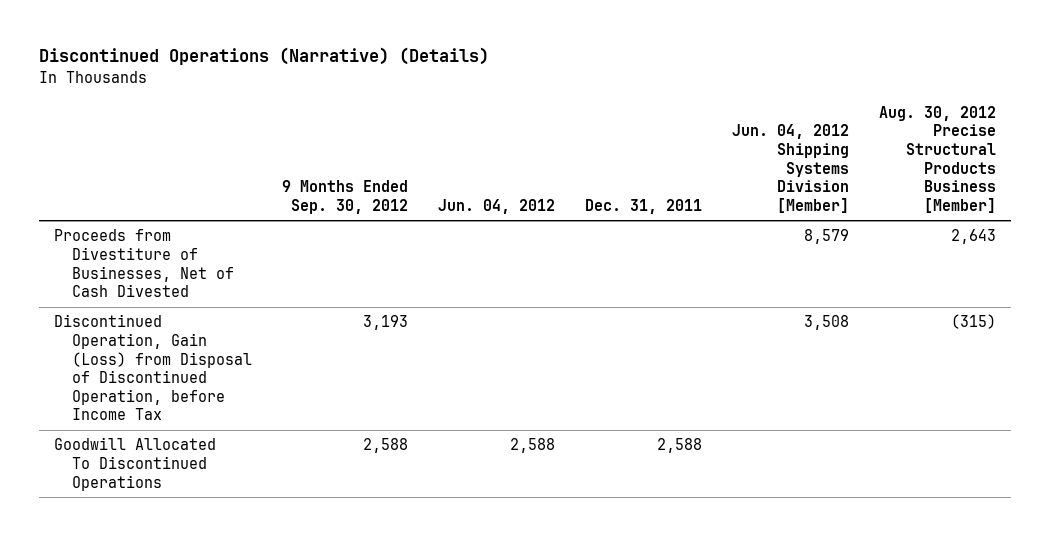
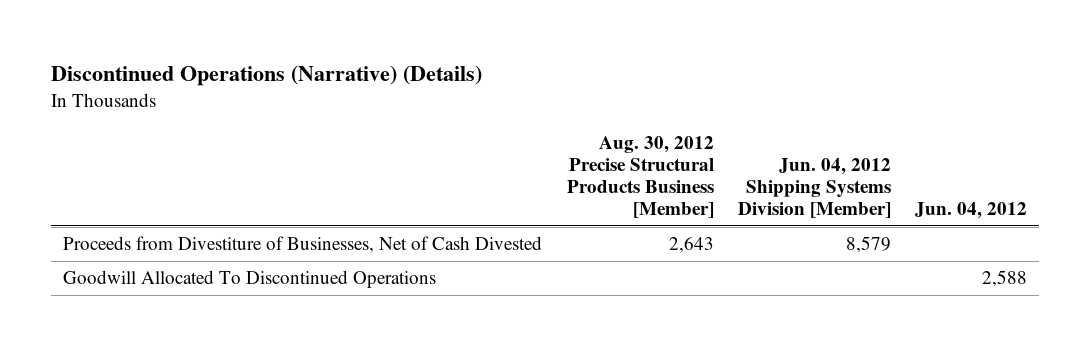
- | 9 Months Ended Sep. 30, 2012 | Jun. 04, 2012 | Dec. 31, 2011 | Jun. 04, 2012 Shipping Systems Division [Member] | Aug. 30, 2012 Precise Structural Products Business [Member]
+ | Aug. 30, 2012 Precise Structural Products Business [Member] | Jun. 04, 2012 Shipping Systems Division [Member] | Jun. 04, 2012
- Discontinued Operation, Gain (Loss) from Disposal of Discontinued Operation, before Income Tax | 3,193 | | | 3,508 | (315)

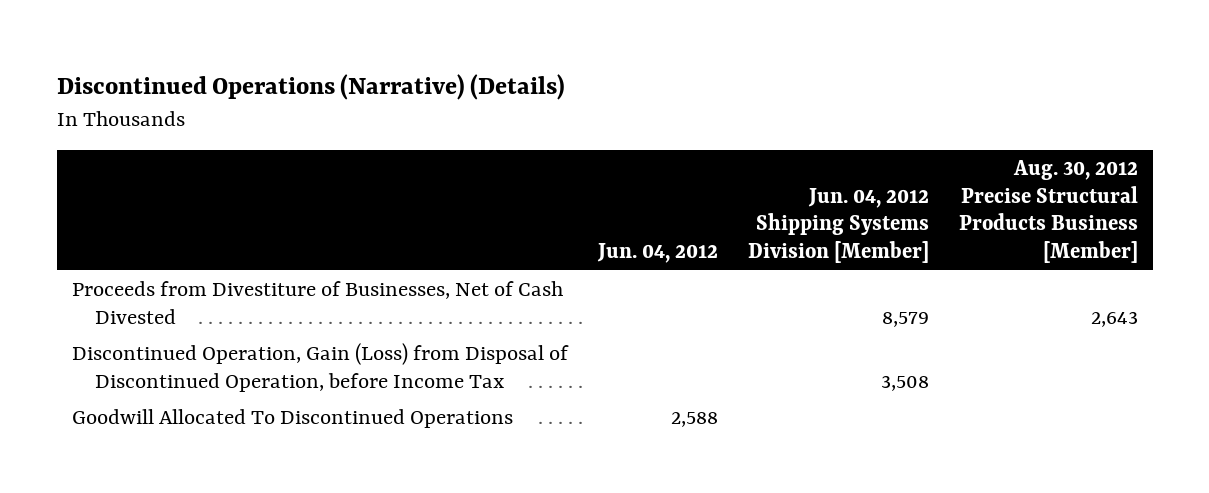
- | Aug. 30, 2012 Precise Structural Products Business [Member] | Jun. 04, 2012 Shipping Systems Division [Member] | Jun. 04, 2012
+ | Jun. 04, 2012 | Jun. 04, 2012 Shipping Systems Division [Member] | Aug. 30, 2012 Precise Structural Products Business [Member]
+ Discontinued Operation, Gain (Loss) from Disposal of Discontinued Operation, before Income Tax | | 3,508 |

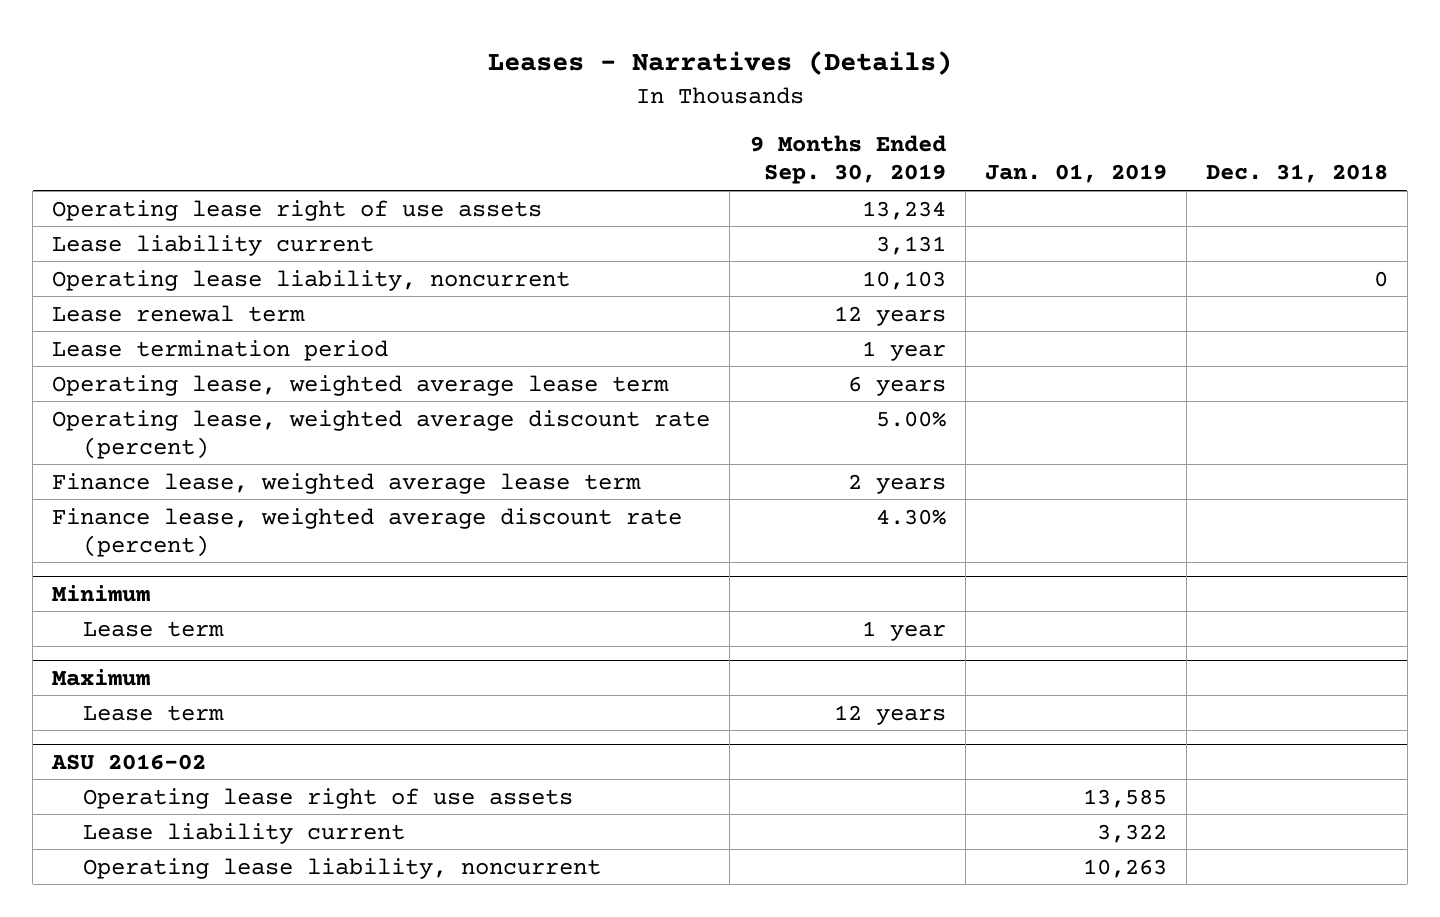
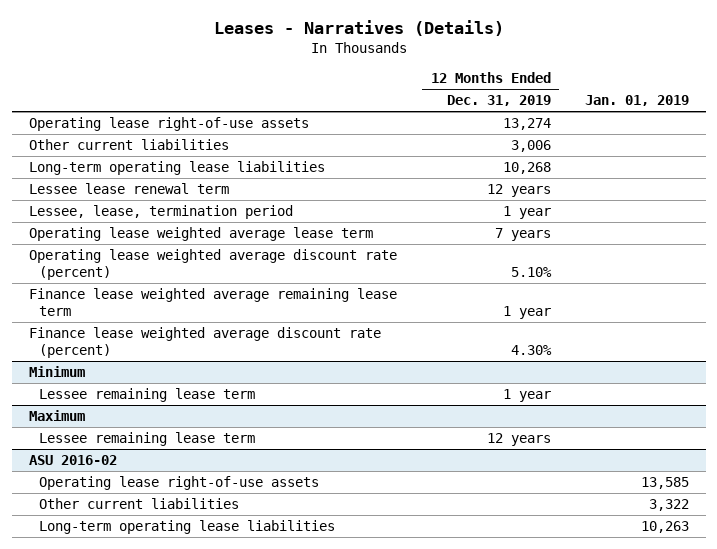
- | 9 Months Ended Sep. 30, 2019 | Jan. 01, 2019 | Dec. 31, 2018
+ | 12 Months Ended Dec. 31, 2019 | Jan. 01, 2019
- Operating lease right of use assets | 13,234 | |
- Lease liability current | 3,131 | |
- Operating lease liability, noncurrent | 10,103 | | 0
- Lease renewal term | 12 years | |
- Lease termination period | 1 year | |
- Operating lease, weighted average lease term | 6 years | |
- Operating lease, weighted average discount rate (percent) | 5.00% | |
- Finance lease, weighted average lease term | 2 years | |
- Finance lease, weighted average discount rate (percent) | 4.30% | |
+ Operating lease right-of-use assets | 13,274 |
+ Other current liabilities | 3,006 |
+ Long-term operating lease liabilities | 10,268 |
+ Lessee lease renewal term | 12 years |
+ Lessee, lease, termination period | 1 year |
+ Operating lease weighted average lease term | 7 years |
+ Operating lease weighted average discount rate (percent) | 5.10% |
+ Finance lease weighted average remaining lease term | 1 year |
+ Finance lease weighted average discount rate (percent) | 4.30% |
@ Minimum
- Lease term | 1 year | |
+ Lessee remaining lease term | 1 year |
@ Maximum
- Lease term | 12 years | |
+ Lessee remaining lease term | 12 years |
@ ASU 2016-02
- Operating lease right of use assets | | 13,585 |
- Lease liability current | | 3,322 |
- Operating lease liability, noncurrent | | 10,263 |
+ Operating lease right-of-use assets | | 13,585
+ Other current liabilities | | 3,322
+ Long-term operating lease liabilities | | 10,263

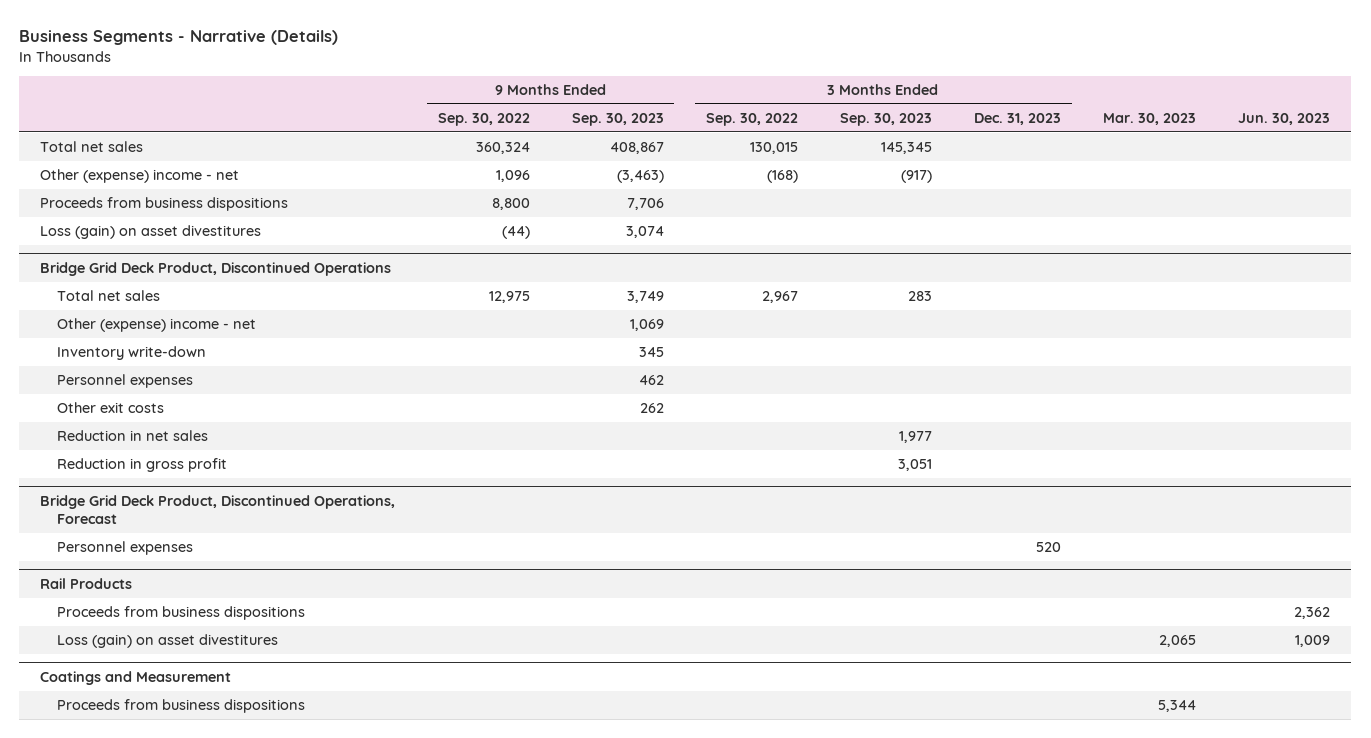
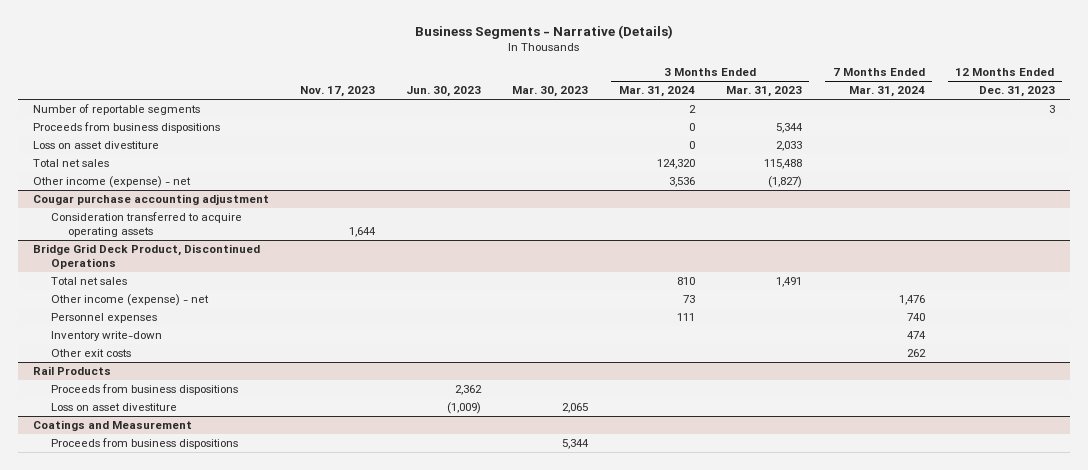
- | 9 Months Ended Sep. 30, 2022 | 9 Months Ended Sep. 30, 2023 | 3 Months Ended Sep. 30, 2022 | 3 Months Ended Sep. 30, 2023 | 3 Months Ended Dec. 31, 2023 | Mar. 30, 2023 | Jun. 30, 2023
+ | Nov. 17, 2023 | Jun. 30, 2023 | Mar. 30, 2023 | 3 Months Ended Mar. 31, 2024 | 3 Months Ended Mar. 31, 2023 | 7 Months Ended Mar. 31, 2024 | 12 Months Ended Dec. 31, 2023
- Other (expense) income - net | 1,096 | (3,463) | (168) | (917) | | |
+ Number of reportable segments | | | | 2 | | | 3
- Loss (gain) on asset divestitures | (44) | 3,074 | | | | |
+ Loss on asset divestiture | | | | 0 | 2,033 | |
moved down: Total net sales | | | | 124,320 | 115,488 | |
+ Other income (expense) - net | | | | 3,536 | (1,827) | |
+ Cougar purchase accounting adjustment
+ Consideration transferred to acquire operating assets | 1,644 | | | | | |
@ Bridge Grid Deck Product, Discontinued Operations
- Other (expense) income - net | | 1,069 | | | | |
+ Other income (expense) - net | | | | 73 | | 1,476 |
moved down: Inventory write-down | | | | | | 474 |
- Reduction in net sales | | | | 1,977 | | |
- Reduction in gross profit | | | | 3,051 | | |
- Bridge Grid Deck Product, Discontinued Operations, Forecast
- Personnel expenses | | | | | 520 | |
@ Rail Products
- Loss (gain) on asset divestitures | | | | | | 2,065 | 1,009
+ Loss on asset divestiture | | (1,009) | 2,065 | | | |

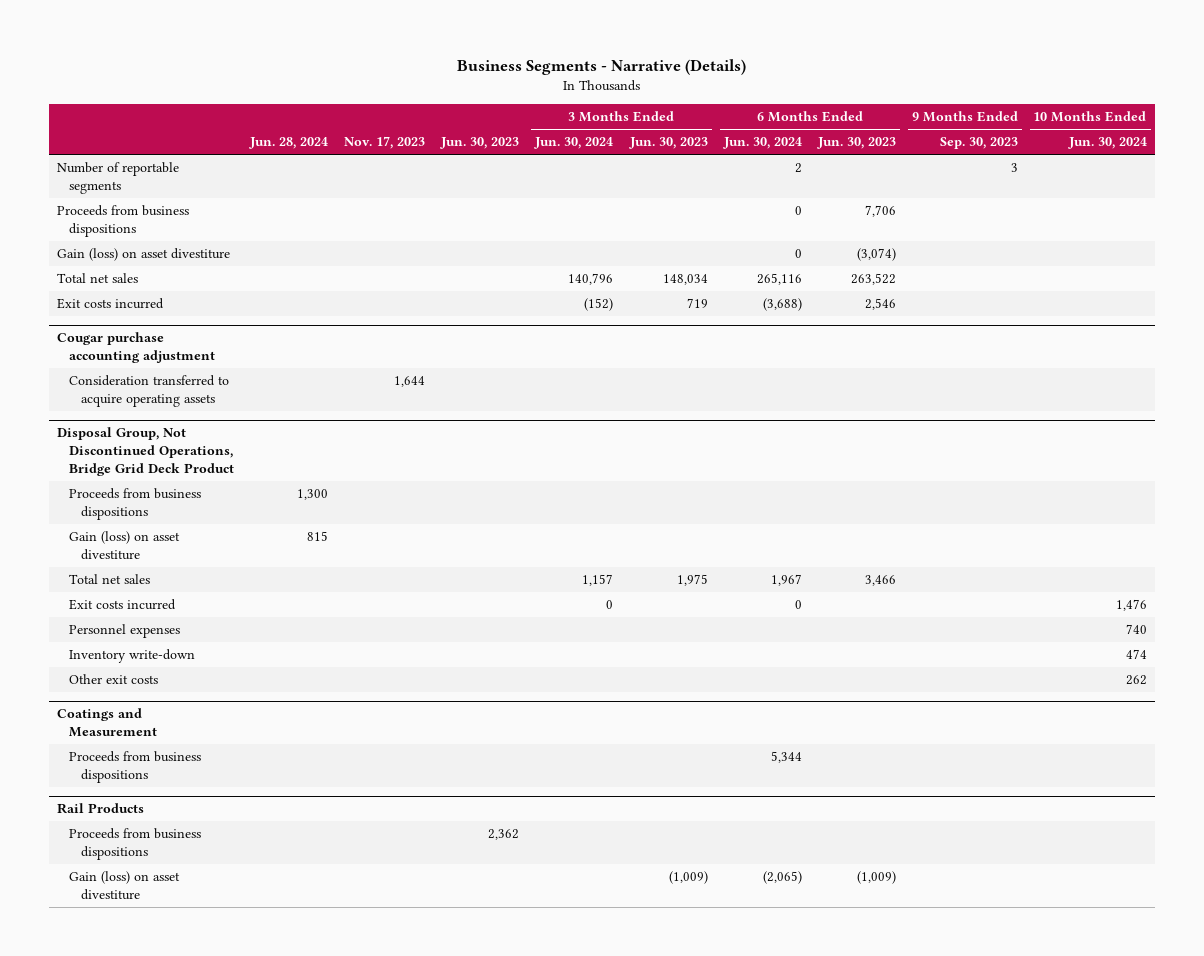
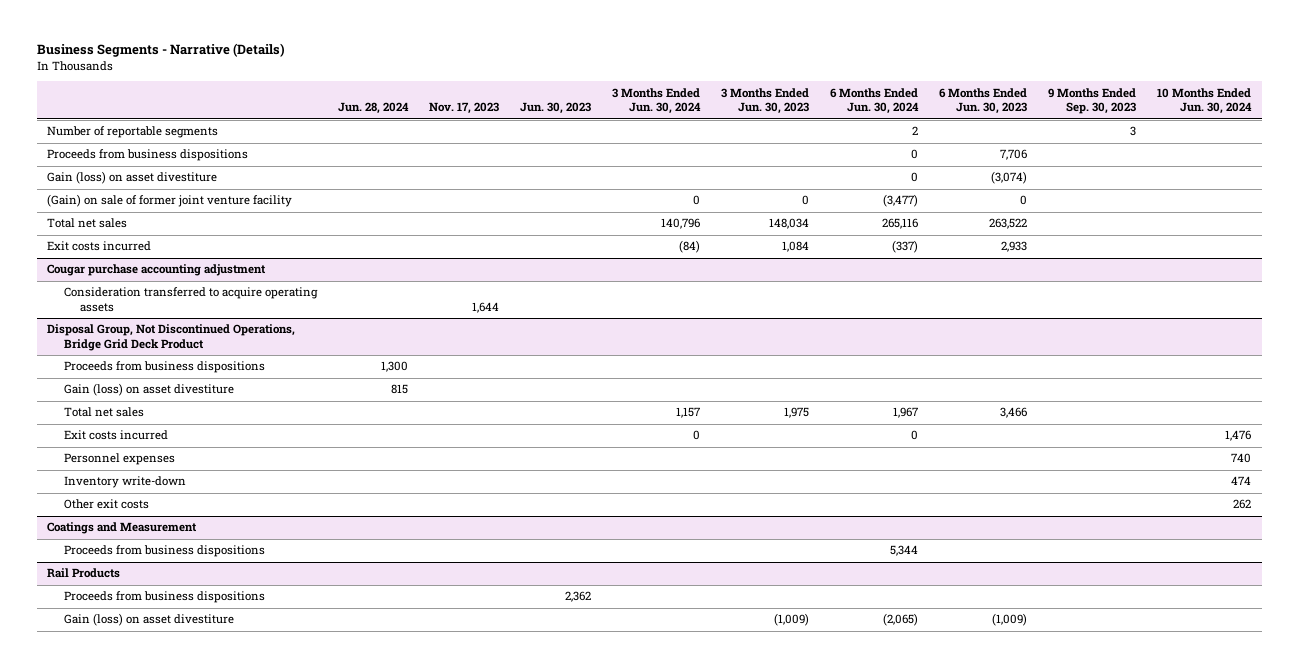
+ (Gain) on sale of former joint venture facility | | | | 0 | 0 | (3,477) | 0 | |
- Exit costs incurred | | | | (152) | 719 | (3,688) | 2,546 | |
+ Exit costs incurred | | | | (84) | 1,084 | (337) | 2,933 | |

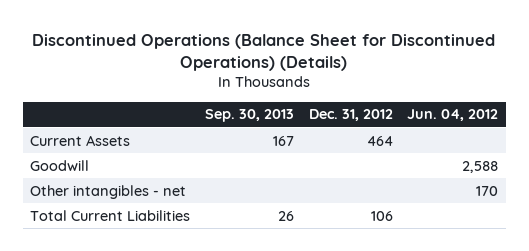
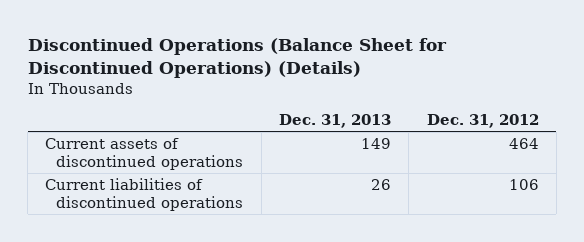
- | Sep. 30, 2013 | Dec. 31, 2012 | Jun. 04, 2012
+ | Dec. 31, 2013 | Dec. 31, 2012
- Current Assets | 167 | 464 |
- Goodwill | | | 2,588
- Other intangibles - net | | | 170
- Total Current Liabilities | 26 | 106 |
+ Current assets of discontinued operations | 149 | 464
+ Current liabilities of discontinued operations | 26 | 106

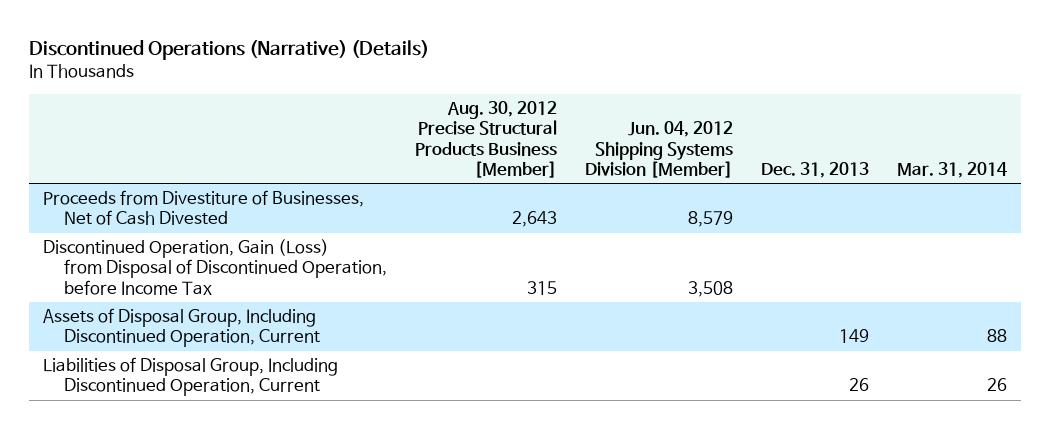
- Discontinued Operations (Balance Sheet for Discontinued Operations) (Details)
+ Discontinued Operations (Narrative) (Details)
- | Dec. 31, 2013 | Dec. 31, 2012
+ | Aug. 30, 2012 Precise Structural Products Business [Member] | Jun. 04, 2012 Shipping Systems Division [Member] | Dec. 31, 2013 | Mar. 31, 2014
- Current assets of discontinued operations | 149 | 464
- Current liabilities of discontinued operations | 26 | 106
+ Proceeds from Divestiture of Businesses, Net of Cash Divested | 2,643 | 8,579 | |
+ Discontinued Operation, Gain (Loss) from Disposal of Discontinued Operation, before Income Tax | 315 | 3,508 | |
+ Assets of Disposal Group, Including Discontinued Operation, Current | | | 149 | 88
+ Liabilities of Disposal Group, Including Discontinued Operation, Current | | | 26 | 26

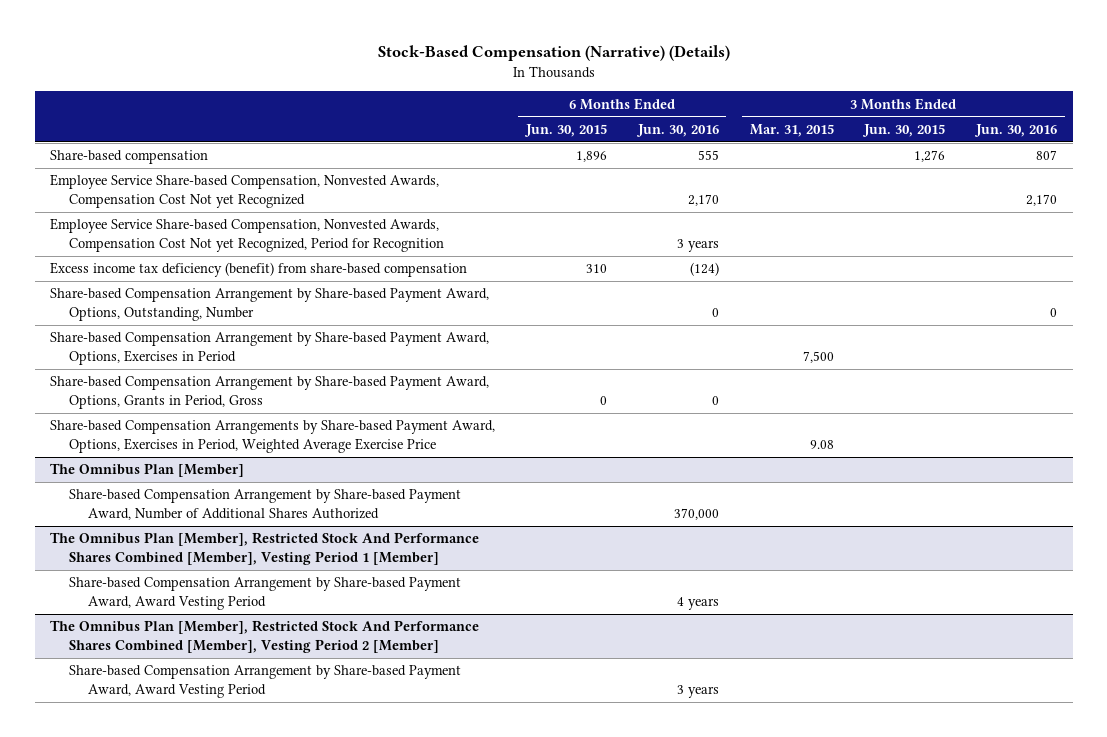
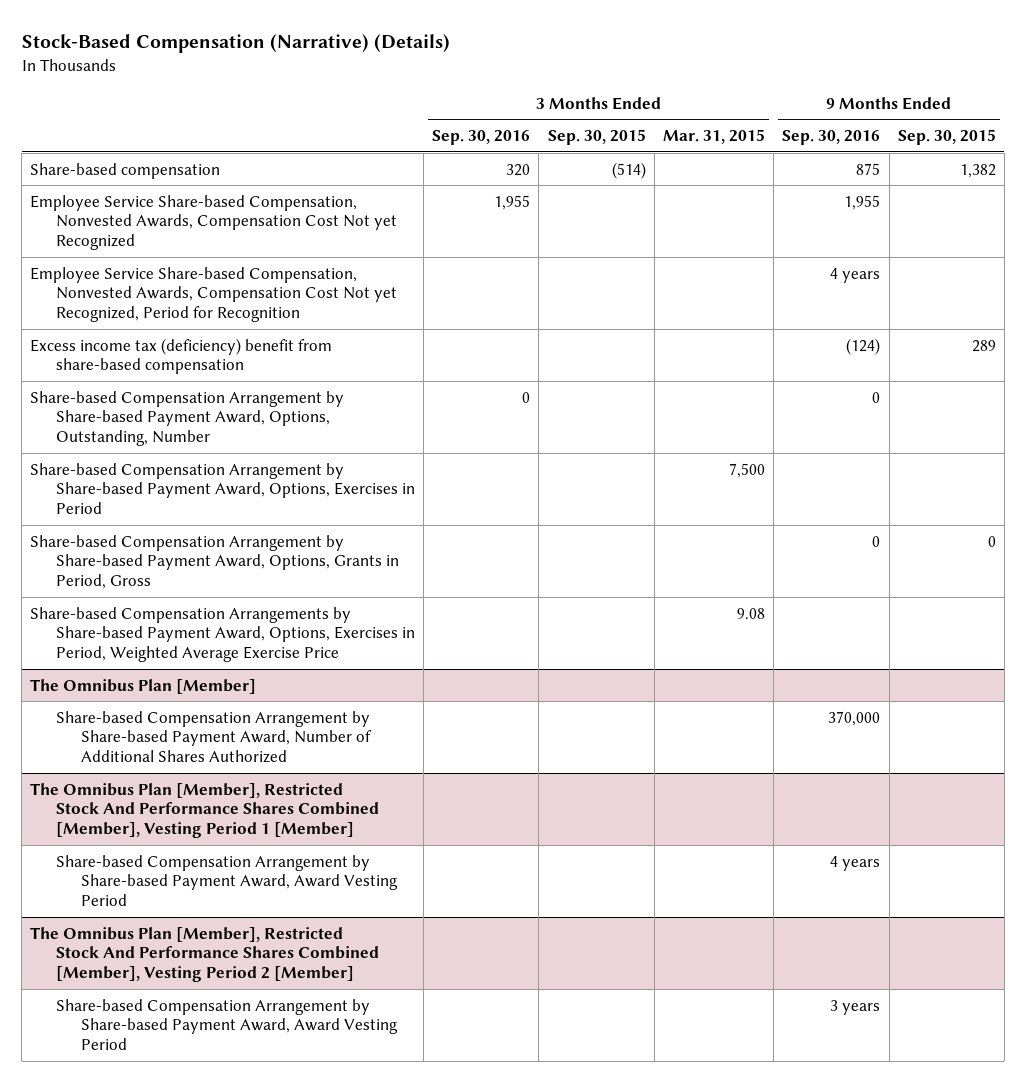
- | 6 Months Ended Jun. 30, 2015 | 6 Months Ended Jun. 30, 2016 | 3 Months Ended Mar. 31, 2015 | 3 Months Ended Jun. 30, 2015 | 3 Months Ended Jun. 30, 2016
+ | 3 Months Ended Sep. 30, 2016 | 3 Months Ended Sep. 30, 2015 | 3 Months Ended Mar. 31, 2015 | 9 Months Ended Sep. 30, 2016 | 9 Months Ended Sep. 30, 2015
- Excess income tax deficiency (benefit) from share-based compensation | 310 | (124) | | |
+ Excess income tax (deficiency) benefit from share-based compensation | | | | (124) | 289

